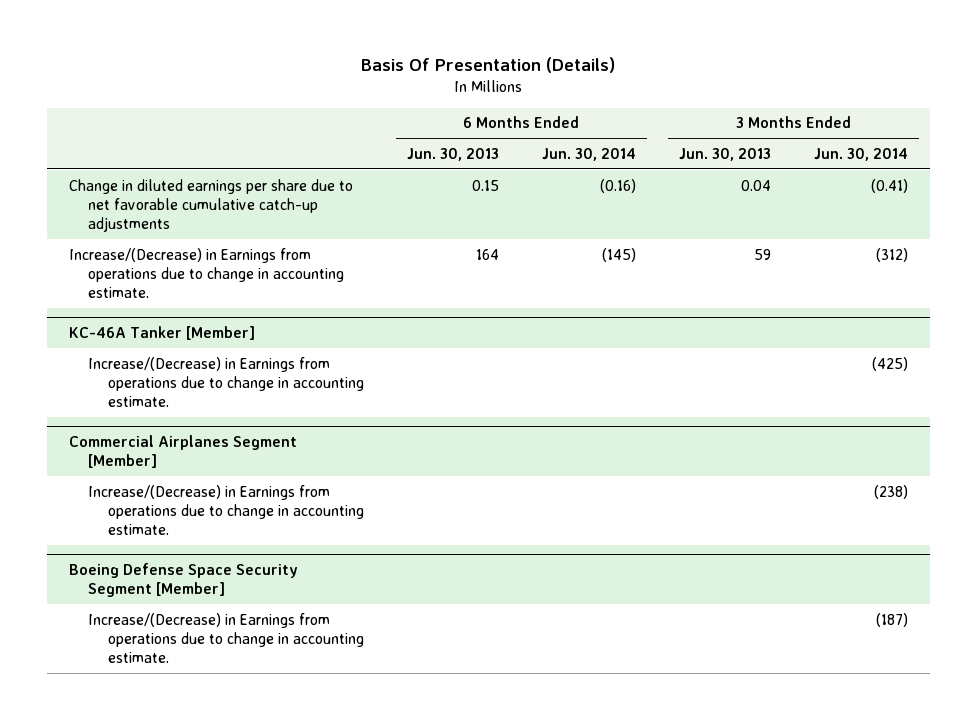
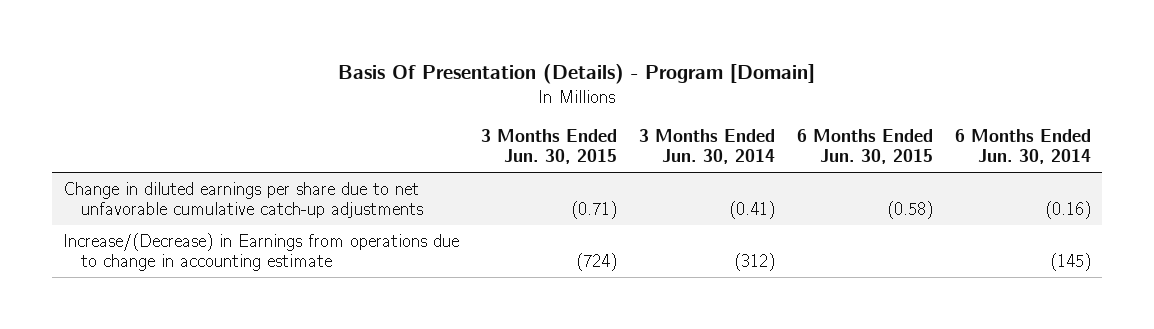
- Basis Of Presentation (Details)
+ Basis Of Presentation (Details) - Program [Domain]
- | 6 Months Ended Jun. 30, 2013 | 6 Months Ended Jun. 30, 2014 | 3 Months Ended Jun. 30, 2013 | 3 Months Ended Jun. 30, 2014
+ | 3 Months Ended Jun. 30, 2015 | 3 Months Ended Jun. 30, 2014 | 6 Months Ended Jun. 30, 2015 | 6 Months Ended Jun. 30, 2014
- Change in diluted earnings per share due to net favorable cumulative catch-up adjustments | 0.15 | (0.16) | 0.04 | (0.41)
- Increase/(Decrease) in Earnings from operations due to change in accounting estimate. | 164 | (145) | 59 | (312)
- KC-46A Tanker [Member]
- Increase/(Decrease) in Earnings from operations due to change in accounting estimate. | | | | (425)
- Commercial Airplanes Segment [Member]
- Increase/(Decrease) in Earnings from operations due to change in accounting estimate. | | | | (238)
- Boeing Defense Space Security Segment [Member]
- Increase/(Decrease) in Earnings from operations due to change in accounting estimate. | | | | (187)
+ Change in diluted earnings per share due to net unfavorable cumulative catch-up adjustments | (0.71) | (0.41) | (0.58) | (0.16)
+ Increase/(Decrease) in Earnings from operations due to change in accounting estimate | (724) | (312) | | (145)

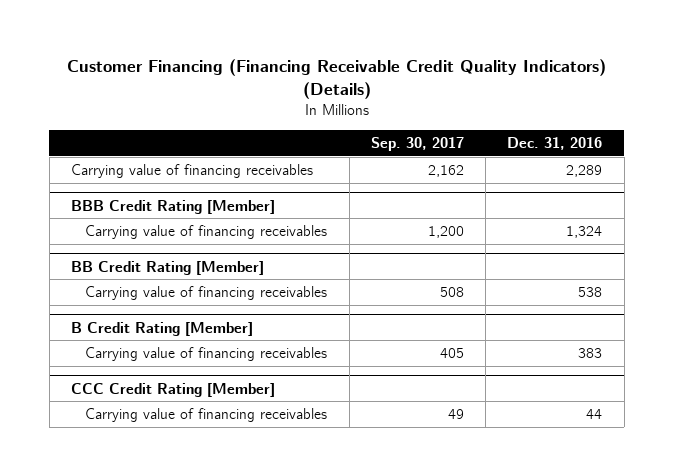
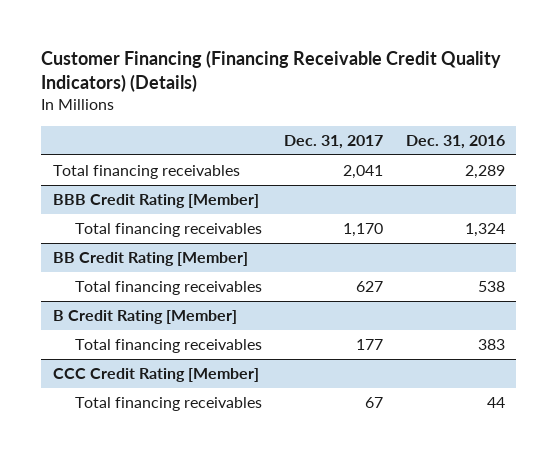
- | Sep. 30, 2017 | Dec. 31, 2016
+ | Dec. 31, 2017 | Dec. 31, 2016
- Carrying value of financing receivables | 2,162 | 2,289
+ Total financing receivables | 2,041 | 2,289
@ BBB Credit Rating [Member]
- Carrying value of financing receivables | 1,200 | 1,324
+ Total financing receivables | 1,170 | 1,324
@ BB Credit Rating [Member]
- Carrying value of financing receivables | 508 | 538
+ Total financing receivables | 627 | 538
@ B Credit Rating [Member]
- Carrying value of financing receivables | 405 | 383
+ Total financing receivables | 177 | 383
@ CCC Credit Rating [Member]
- Carrying value of financing receivables | 49 | 44
+ Total financing receivables | 67 | 44

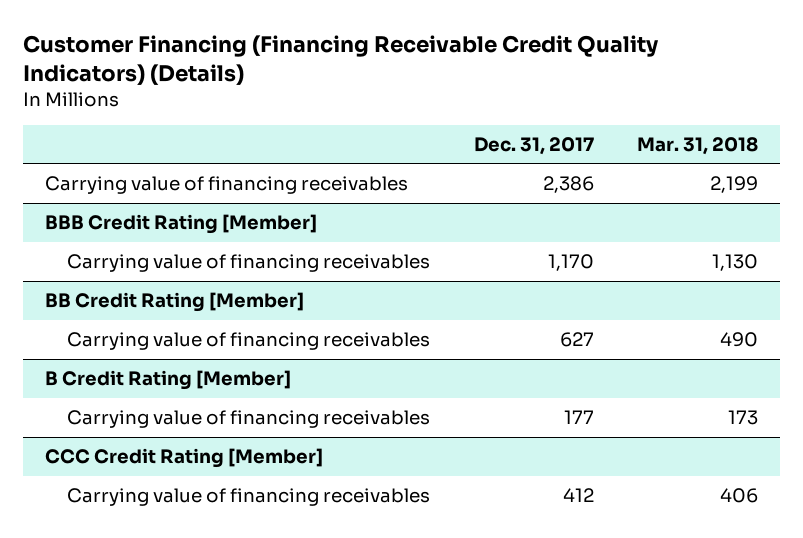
- | Dec. 31, 2017 | Dec. 31, 2016
+ | Dec. 31, 2017 | Mar. 31, 2018
- Total financing receivables | 2,041 | 2,289
+ Carrying value of financing receivables | 2,386 | 2,199
@ BBB Credit Rating [Member]
- Total financing receivables | 1,170 | 1,324
+ Carrying value of financing receivables | 1,170 | 1,130
@ BB Credit Rating [Member]
- Total financing receivables | 627 | 538
+ Carrying value of financing receivables | 627 | 490
@ B Credit Rating [Member]
- Total financing receivables | 177 | 383
+ Carrying value of financing receivables | 177 | 173
@ CCC Credit Rating [Member]
- Total financing receivables | 67 | 44
+ Carrying value of financing receivables | 412 | 406

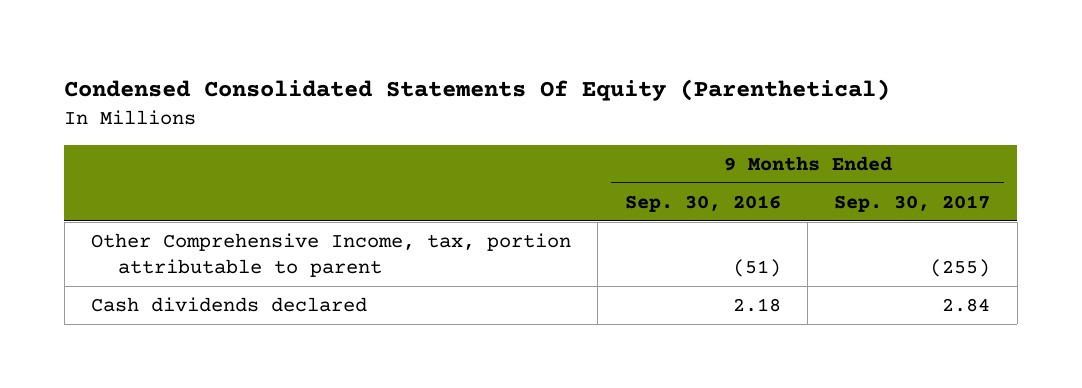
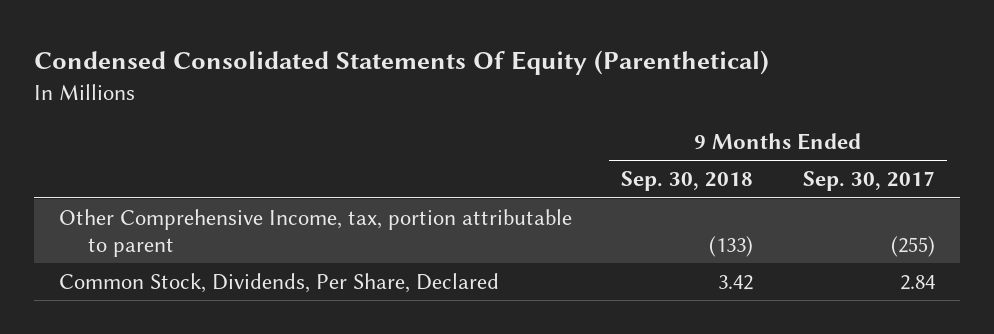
- | 9 Months Ended Sep. 30, 2016 | 9 Months Ended Sep. 30, 2017
+ | 9 Months Ended Sep. 30, 2018 | 9 Months Ended Sep. 30, 2017
- Cash dividends declared | 2.18 | 2.84
+ Common Stock, Dividends, Per Share, Declared | 3.42 | 2.84

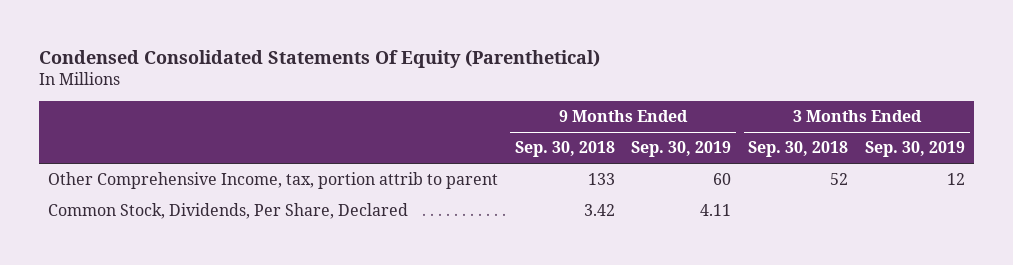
- | 9 Months Ended Sep. 30, 2018 | 9 Months Ended Sep. 30, 2017
+ | 9 Months Ended Sep. 30, 2018 | 9 Months Ended Sep. 30, 2019 | 3 Months Ended Sep. 30, 2018 | 3 Months Ended Sep. 30, 2019
- Other Comprehensive Income, tax, portion attributable to parent | (133) | (255)
+ Other Comprehensive Income, tax, portion attrib to parent | 133 | 60 | 52 | 12

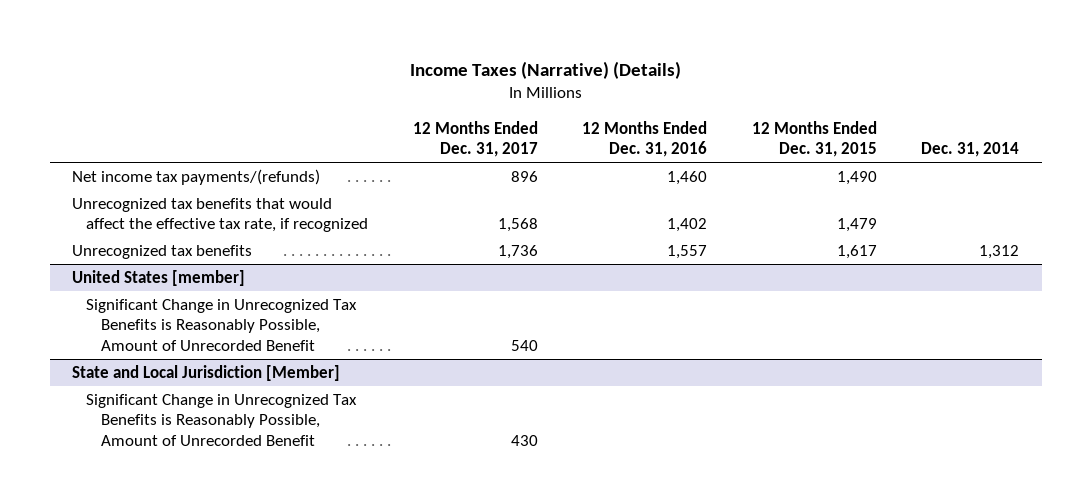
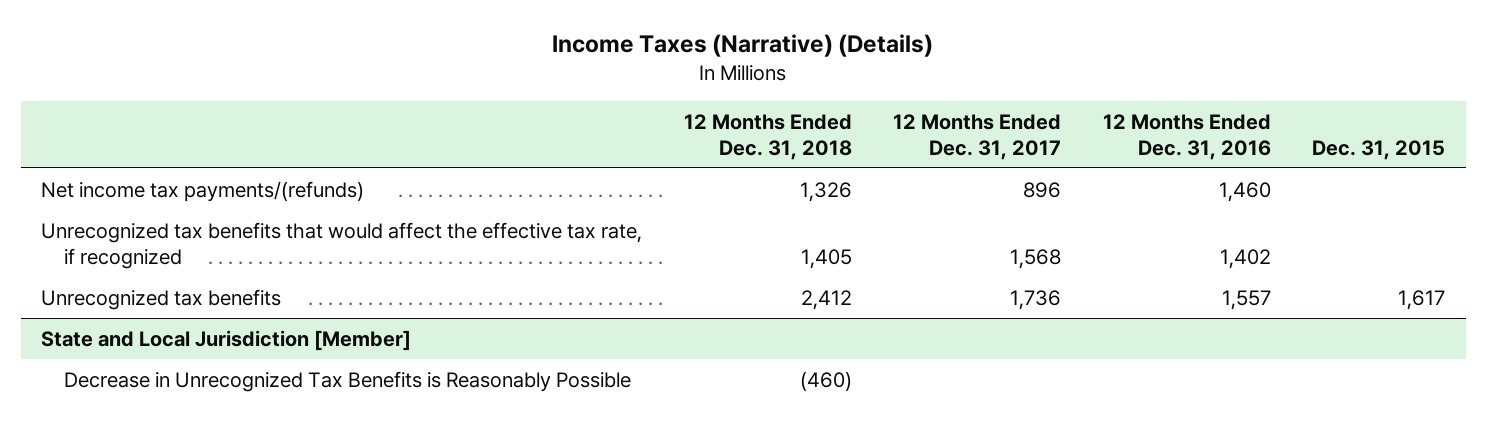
- | 12 Months Ended Dec. 31, 2017 | 12 Months Ended Dec. 31, 2016 | 12 Months Ended Dec. 31, 2015 | Dec. 31, 2014
+ | 12 Months Ended Dec. 31, 2018 | 12 Months Ended Dec. 31, 2017 | 12 Months Ended Dec. 31, 2016 | Dec. 31, 2015
- United States [member]
- Significant Change in Unrecognized Tax Benefits is Reasonably Possible, Amount of Unrecorded Benefit | 540 | | |
@ State and Local Jurisdiction [Member]
- Significant Change in Unrecognized Tax Benefits is Reasonably Possible, Amount of Unrecorded Benefit | 430 | | |
+ Decrease in Unrecognized Tax Benefits is Reasonably Possible | (460) | | |

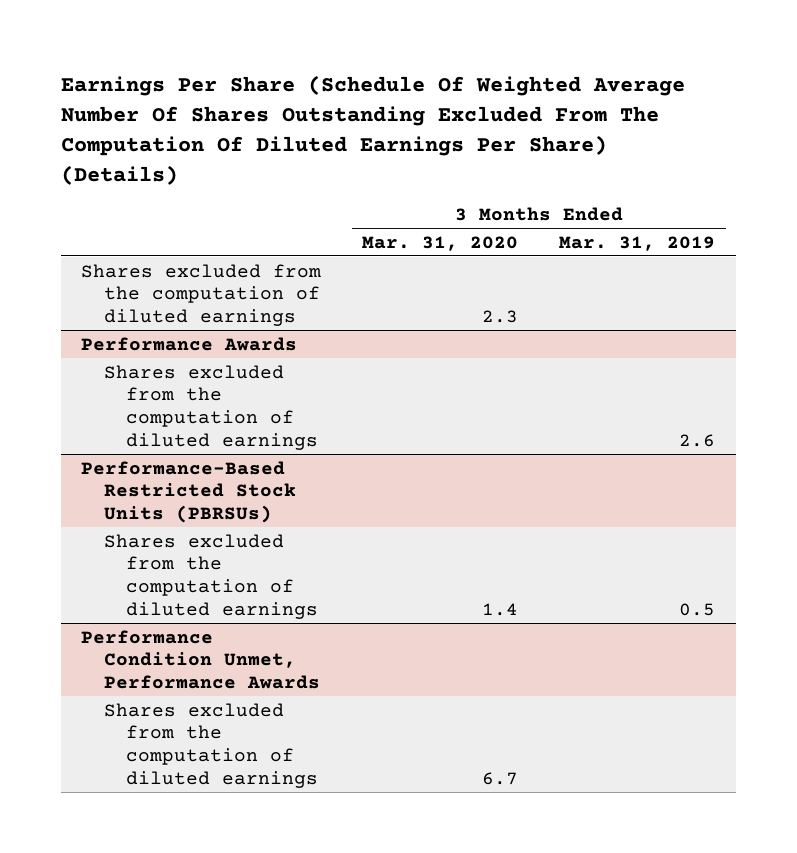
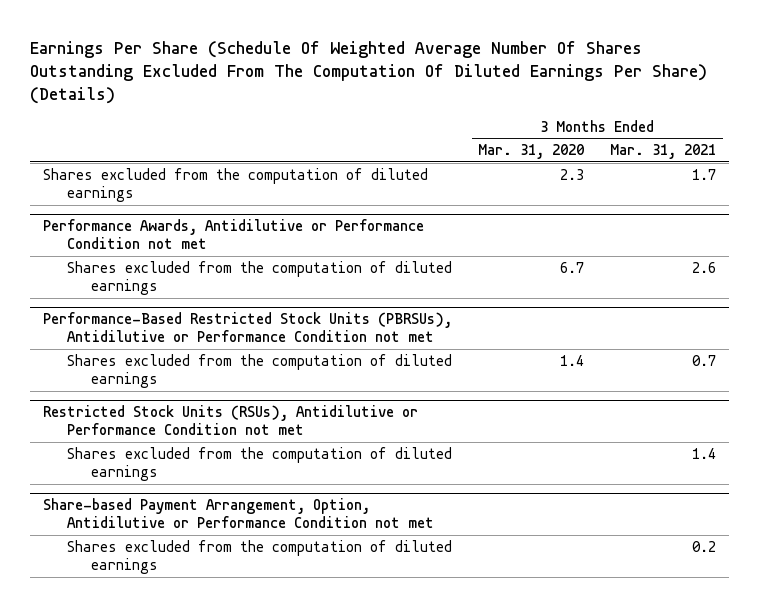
- | 3 Months Ended Mar. 31, 2020 | 3 Months Ended Mar. 31, 2019
+ | 3 Months Ended Mar. 31, 2020 | 3 Months Ended Mar. 31, 2021
- Performance Awards
- Shares excluded from the computation of diluted earnings | | 2.6
- Performance-Based Restricted Stock Units (PBRSUs)
- Shares excluded from the computation of diluted earnings | 1.4 | 0.5
- Performance Condition Unmet, Performance Awards
+ Performance Awards, Antidilutive or Performance Condition not met
+ Performance-Based Restricted Stock Units (PBRSUs), Antidilutive or Performance Condition not met
+ Shares excluded from the computation of diluted earnings | 1.4 | 0.7
+ Restricted Stock Units (RSUs), Antidilutive or Performance Condition not met
+ Shares excluded from the computation of diluted earnings | | 1.4
+ Share-based Payment Arrangement, Option, Antidilutive or Performance Condition not met
+ Shares excluded from the computation of diluted earnings | | 0.2

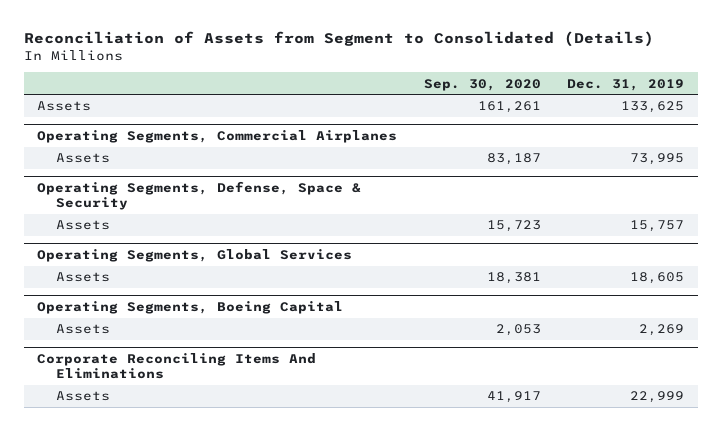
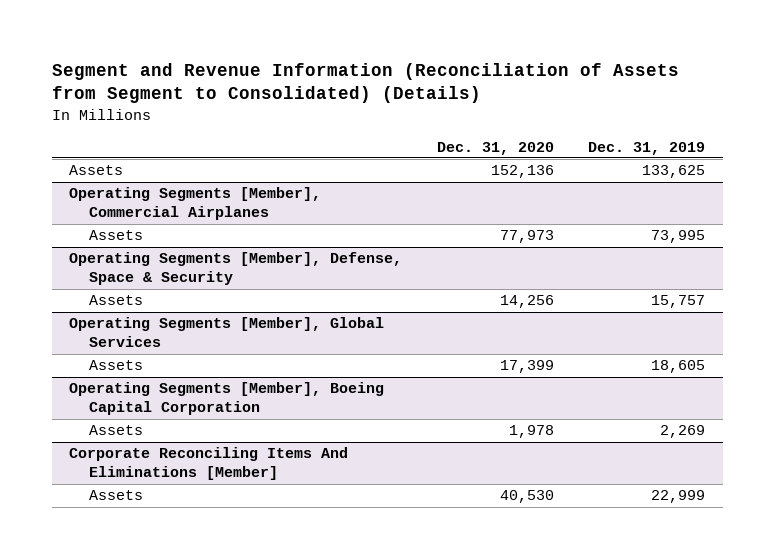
- Reconciliation of Assets from Segment to Consolidated (Details)
+ Segment and Revenue Information (Reconciliation of Assets from Segment to Consolidated) (Details)
- | Sep. 30, 2020 | Dec. 31, 2019
+ | Dec. 31, 2020 | Dec. 31, 2019
- Operating Segments, Commercial Airplanes
+ Operating Segments [Member], Commercial Airplanes
- Operating Segments, Defense, Space & Security
+ Operating Segments [Member], Defense, Space & Security
- Operating Segments, Global Services
+ Operating Segments [Member], Global Services
- Operating Segments, Boeing Capital
+ Operating Segments [Member], Boeing Capital Corporation
- Corporate Reconciling Items And Eliminations
+ Corporate Reconciling Items And Eliminations [Member]

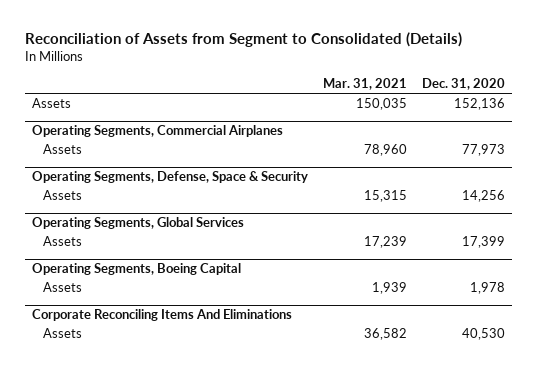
- Segment and Revenue Information (Reconciliation of Assets from Segment to Consolidated) (Details)
+ Reconciliation of Assets from Segment to Consolidated (Details)
- | Dec. 31, 2020 | Dec. 31, 2019
+ | Mar. 31, 2021 | Dec. 31, 2020
- Operating Segments [Member], Commercial Airplanes
+ Operating Segments, Commercial Airplanes
- Operating Segments [Member], Defense, Space & Security
+ Operating Segments, Defense, Space & Security
- Operating Segments [Member], Global Services
+ Operating Segments, Global Services
- Operating Segments [Member], Boeing Capital Corporation
+ Operating Segments, Boeing Capital
- Corporate Reconciling Items And Eliminations [Member]
+ Corporate Reconciling Items And Eliminations

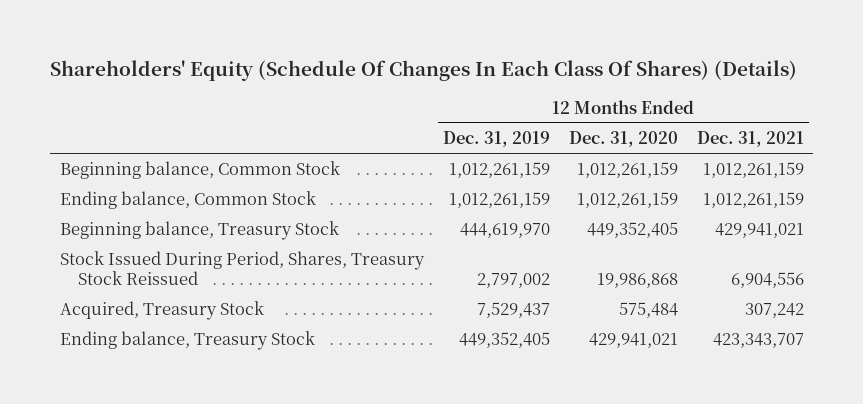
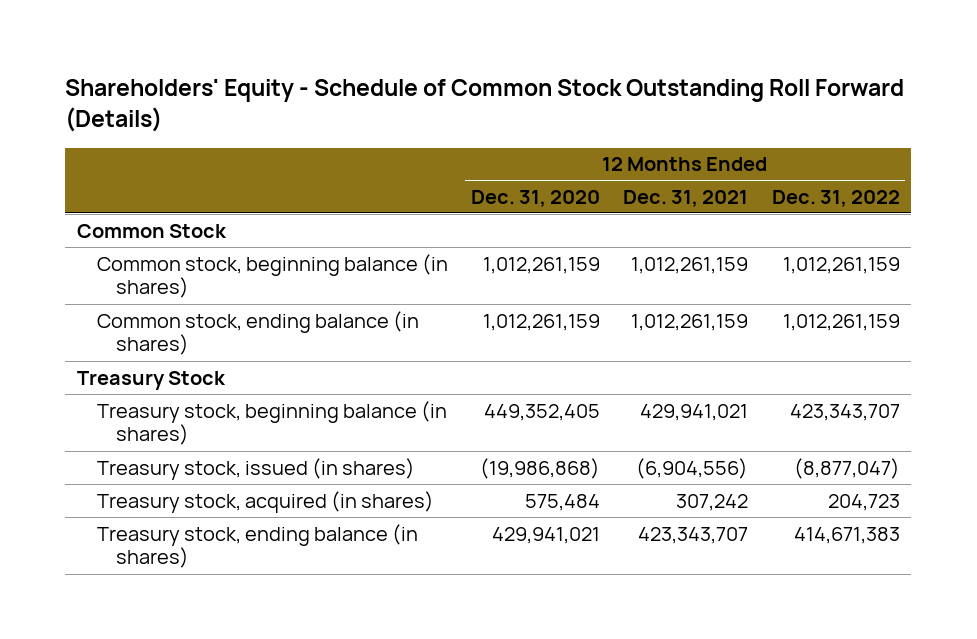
- Shareholders' Equity (Schedule Of Changes In Each Class Of Shares) (Details)
+ Shareholders' Equity - Schedule of Common Stock Outstanding Roll Forward (Details)
- | 12 Months Ended Dec. 31, 2019 | 12 Months Ended Dec. 31, 2020 | 12 Months Ended Dec. 31, 2021
+ | 12 Months Ended Dec. 31, 2020 | 12 Months Ended Dec. 31, 2021 | 12 Months Ended Dec. 31, 2022
- Beginning balance, Common Stock | 1,012,261,159 | 1,012,261,159 | 1,012,261,159
- Ending balance, Common Stock | 1,012,261,159 | 1,012,261,159 | 1,012,261,159
- Beginning balance, Treasury Stock | 444,619,970 | 449,352,405 | 429,941,021
- Stock Issued During Period, Shares, Treasury Stock Reissued | 2,797,002 | 19,986,868 | 6,904,556
- Acquired, Treasury Stock | 7,529,437 | 575,484 | 307,242
- Ending balance, Treasury Stock | 449,352,405 | 429,941,021 | 423,343,707
+ Common Stock
+ Common stock, beginning balance (in shares) | 1,012,261,159 | 1,012,261,159 | 1,012,261,159
+ Common stock, ending balance (in shares) | 1,012,261,159 | 1,012,261,159 | 1,012,261,159
+ Treasury Stock
+ Treasury stock, beginning balance (in shares) | 449,352,405 | 429,941,021 | 423,343,707
+ Treasury stock, issued (in shares) | (19,986,868) | (6,904,556) | (8,877,047)
+ Treasury stock, acquired (in shares) | 575,484 | 307,242 | 204,723
+ Treasury stock, ending balance (in shares) | 429,941,021 | 423,343,707 | 414,671,383

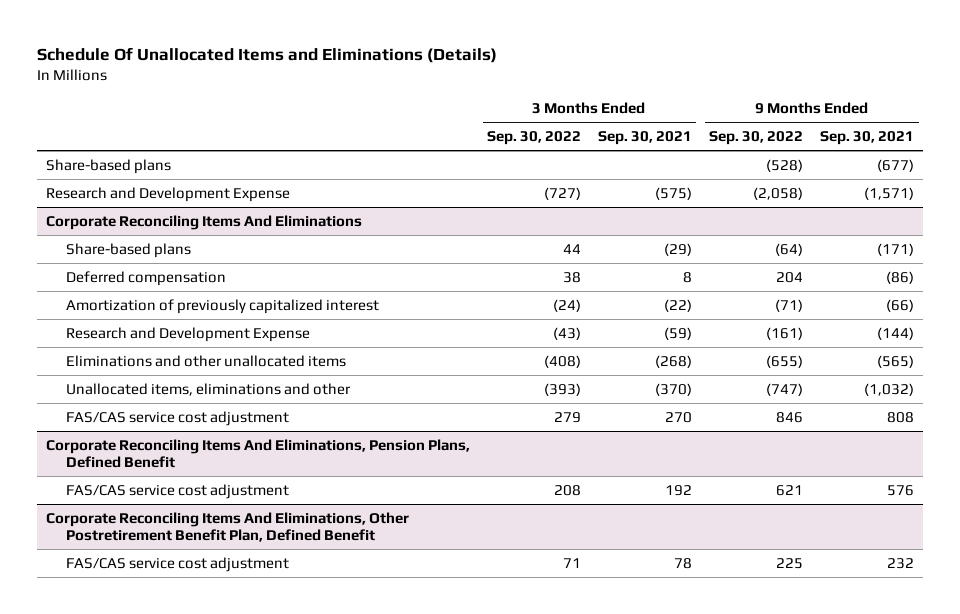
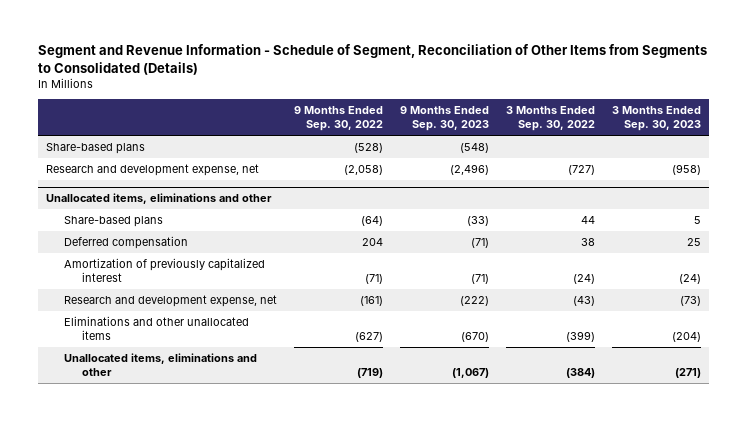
- Schedule Of Unallocated Items and Eliminations (Details)
+ Segment and Revenue Information - Schedule of Segment, Reconciliation of Other Items from Segments to Consolidated (Details)
- | 3 Months Ended Sep. 30, 2022 | 3 Months Ended Sep. 30, 2021 | 9 Months Ended Sep. 30, 2022 | 9 Months Ended Sep. 30, 2021
+ | 9 Months Ended Sep. 30, 2022 | 9 Months Ended Sep. 30, 2023 | 3 Months Ended Sep. 30, 2022 | 3 Months Ended Sep. 30, 2023
- Research and Development Expense | (727) | (575) | (2,058) | (1,571)
- Corporate Reconciling Items And Eliminations
+ Research and development expense, net | (2,058) | (2,496) | (727) | (958)
+ Unallocated items, eliminations and other
- Research and Development Expense | (43) | (59) | (161) | (144)
- Eliminations and other unallocated items | (408) | (268) | (655) | (565)
- Unallocated items, eliminations and other | (393) | (370) | (747) | (1,032)
- FAS/CAS service cost adjustment | 279 | 270 | 846 | 808
- Corporate Reconciling Items And Eliminations, Pension Plans, Defined Benefit
- FAS/CAS service cost adjustment | 208 | 192 | 621 | 576
- Corporate Reconciling Items And Eliminations, Other Postretirement Benefit Plan, Defined Benefit
- FAS/CAS service cost adjustment | 71 | 78 | 225 | 232
+ Research and development expense, net | (161) | (222) | (43) | (73)
+ Eliminations and other unallocated items | (627) | (670) | (399) | (204)
+ Unallocated items, eliminations and other | (719) | (1,067) | (384) | (271)

